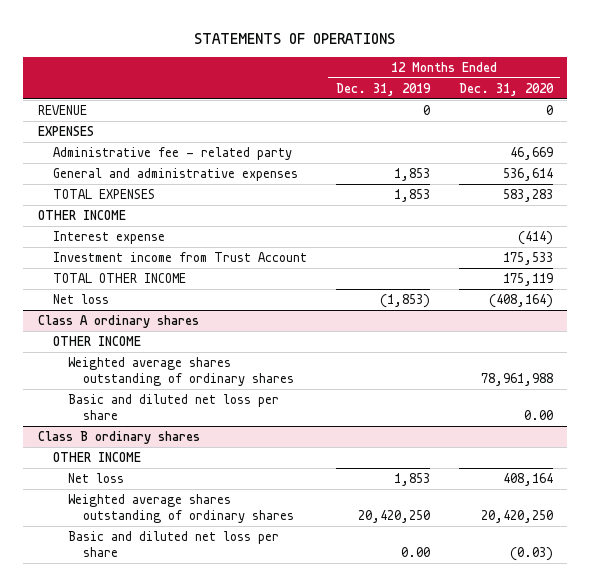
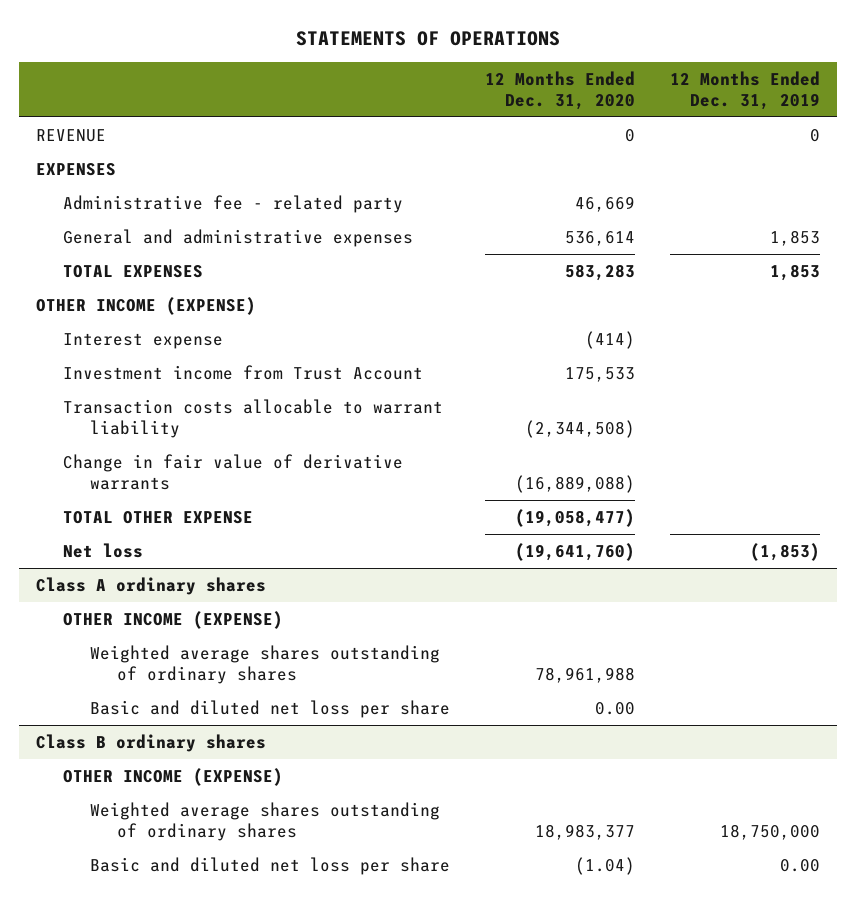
- | 12 Months Ended Dec. 31, 2019 | 12 Months Ended Dec. 31, 2020
+ | 12 Months Ended Dec. 31, 2020 | 12 Months Ended Dec. 31, 2019
- OTHER INCOME
+ OTHER INCOME (EXPENSE)
- TOTAL OTHER INCOME | | 175,119
- Net loss | (1,853) | (408,164)
+ Transaction costs allocable to warrant liability | (2,344,508) |
+ Change in fair value of derivative warrants | (16,889,088) |
+ TOTAL OTHER EXPENSE | (19,058,477) |
+ Net loss | (19,641,760) | (1,853)
@ Class A ordinary shares
- OTHER INCOME
+ OTHER INCOME (EXPENSE)
@ Class B ordinary shares
- OTHER INCOME
- Net loss | 1,853 | 408,164
- Weighted average shares outstanding of ordinary shares | 20,420,250 | 20,420,250
- Basic and diluted net loss per share | 0.00 | (0.03)
+ OTHER INCOME (EXPENSE)
+ Weighted average shares outstanding of ordinary shares | 18,983,377 | 18,750,000
+ Basic and diluted net loss per share | (1.04) | 0.00

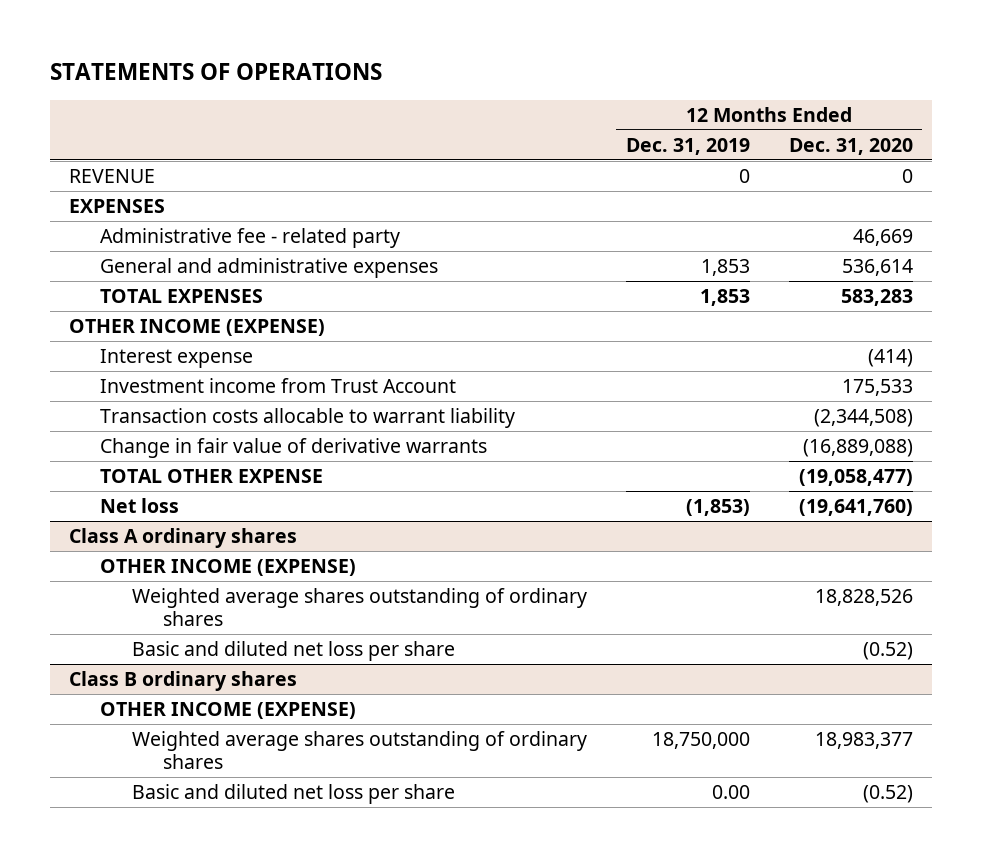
- | 12 Months Ended Dec. 31, 2020 | 12 Months Ended Dec. 31, 2019
+ | 12 Months Ended Dec. 31, 2019 | 12 Months Ended Dec. 31, 2020
@ Class A ordinary shares
- Weighted average shares outstanding of ordinary shares | 78,961,988 |
- Basic and diluted net loss per share | 0.00 |
+ Weighted average shares outstanding of ordinary shares | | 18,828,526
+ Basic and diluted net loss per share | | (0.52)
@ Class B ordinary shares
- Basic and diluted net loss per share | (1.04) | 0.00
+ Basic and diluted net loss per share | 0.00 | (0.52)

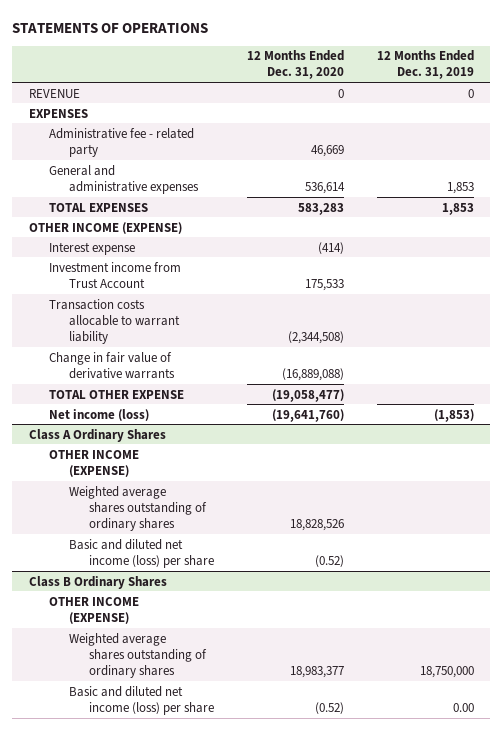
- | 12 Months Ended Dec. 31, 2019 | 12 Months Ended Dec. 31, 2020
+ | 12 Months Ended Dec. 31, 2020 | 12 Months Ended Dec. 31, 2019
- Net loss | (1,853) | (19,641,760)
- Class A ordinary shares
+ Net income (loss) | (19,641,760) | (1,853)
+ Class A Ordinary Shares
- Basic and diluted net loss per share | | (0.52)
- Class B ordinary shares
+ Basic and diluted net income (loss) per share | (0.52) |
+ Class B Ordinary Shares
- Basic and diluted net loss per share | 0.00 | (0.52)
+ Basic and diluted net income (loss) per share | (0.52) | 0.00

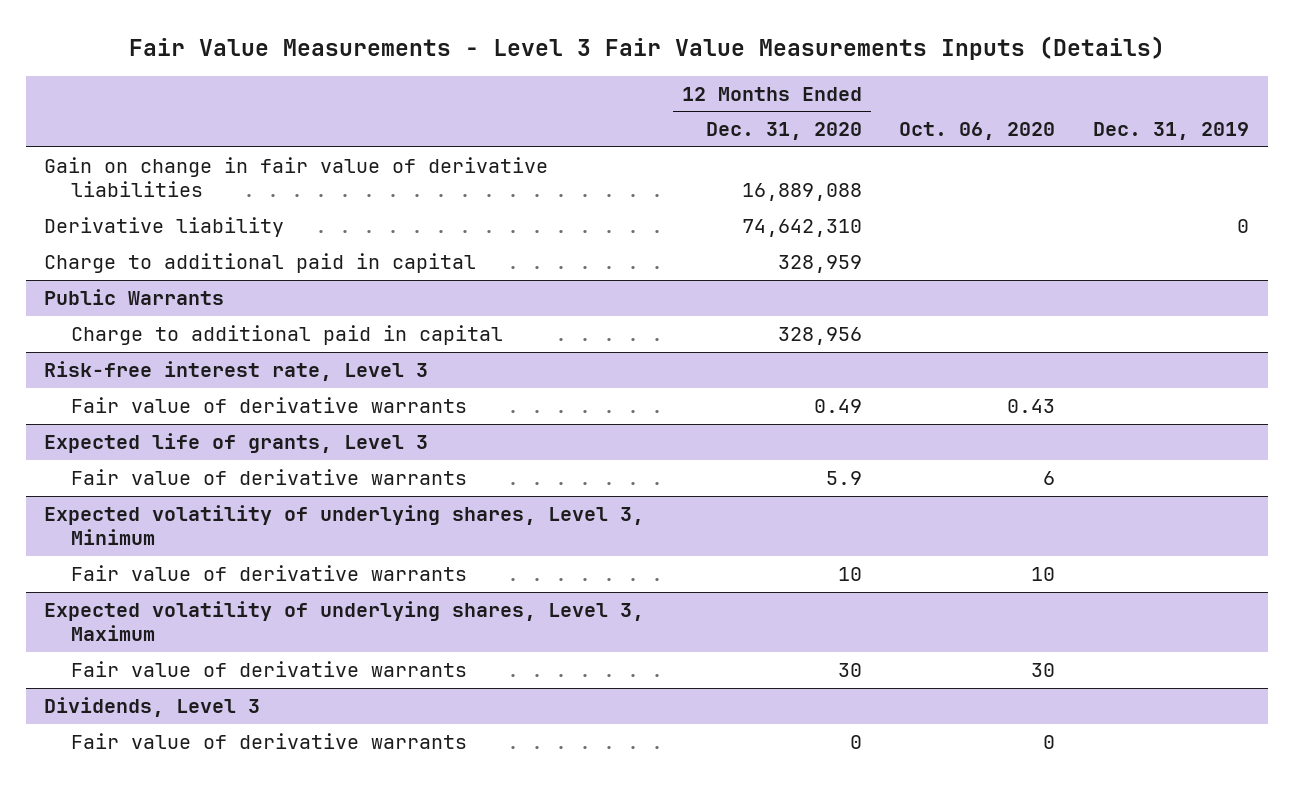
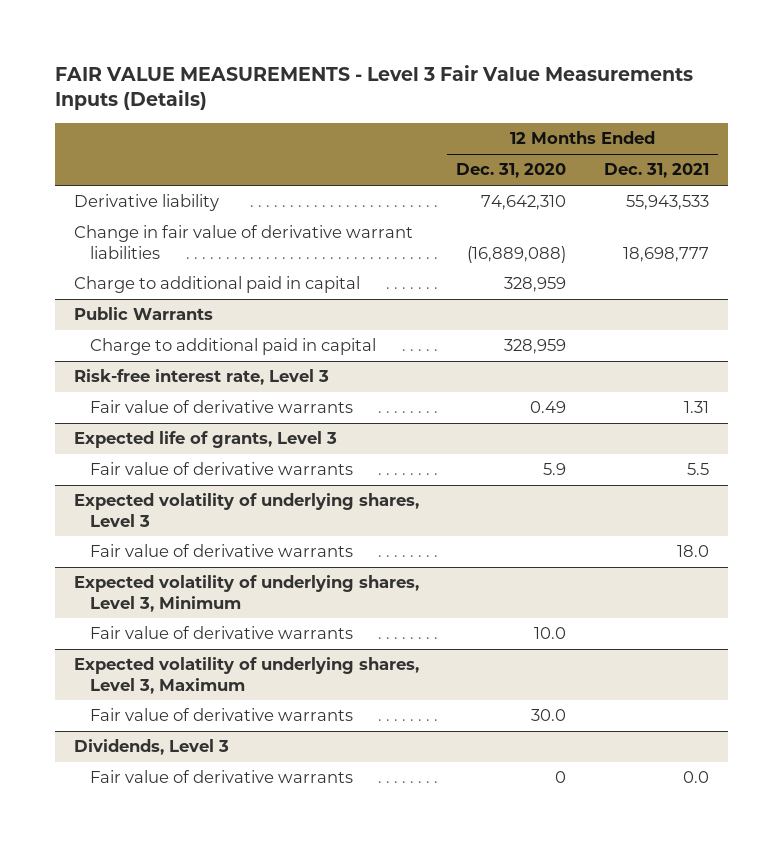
- Fair Value Measurements - Level 3 Fair Value Measurements Inputs (Details)
+ FAIR VALUE MEASUREMENTS - Level 3 Fair Value Measurements Inputs (Details)
- | 12 Months Ended Dec. 31, 2020 | Oct. 06, 2020 | Dec. 31, 2019
+ | 12 Months Ended Dec. 31, 2020 | 12 Months Ended Dec. 31, 2021
- Gain on change in fair value of derivative liabilities | 16,889,088 | |
+ Change in fair value of derivative warrant liabilities | (16,889,088) | 18,698,777
@ Public Warrants
- Charge to additional paid in capital | 328,956 | |
+ Charge to additional paid in capital | 328,959 |
+ Expected volatility of underlying shares, Level 3
+ Fair value of derivative warrants | | 18.0
@ Expected volatility of underlying shares, Level 3, Minimum
- Fair value of derivative warrants | 10 | 10 |
+ Fair value of derivative warrants | 10.0 |
@ Expected volatility of underlying shares, Level 3, Maximum
- Fair value of derivative warrants | 30 | 30 |
+ Fair value of derivative warrants | 30.0 |

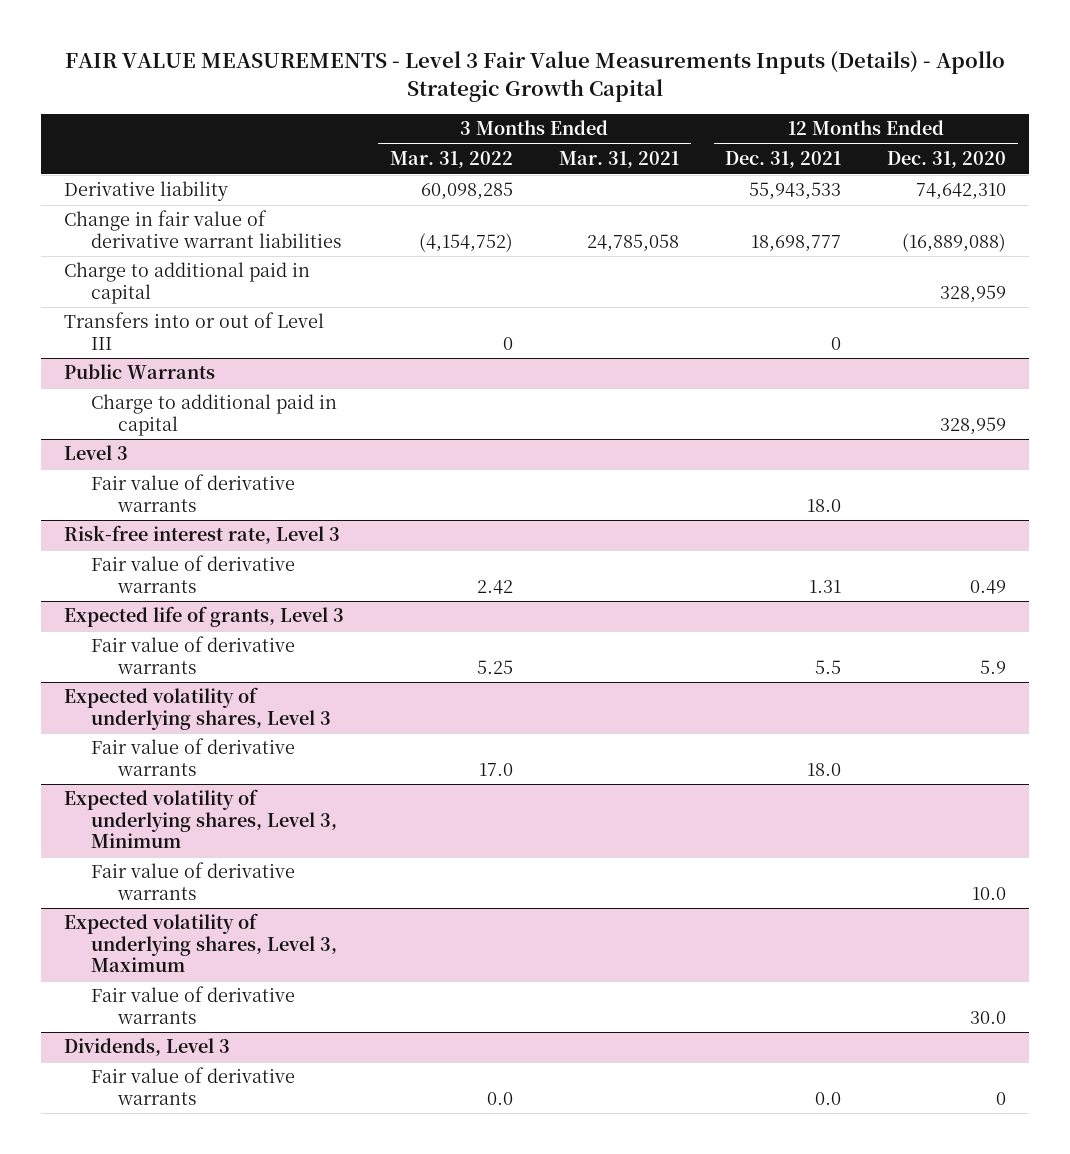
- FAIR VALUE MEASUREMENTS - Level 3 Fair Value Measurements Inputs (Details)
+ FAIR VALUE MEASUREMENTS - Level 3 Fair Value Measurements Inputs (Details) - Apollo Strategic Growth Capital
- | 12 Months Ended Dec. 31, 2020 | 12 Months Ended Dec. 31, 2021
+ | 3 Months Ended Mar. 31, 2022 | 3 Months Ended Mar. 31, 2021 | 12 Months Ended Dec. 31, 2021 | 12 Months Ended Dec. 31, 2020
+ Transfers into or out of Level III | 0 | | 0 |
+ Level 3
+ Fair value of derivative warrants | | | 18.0 |

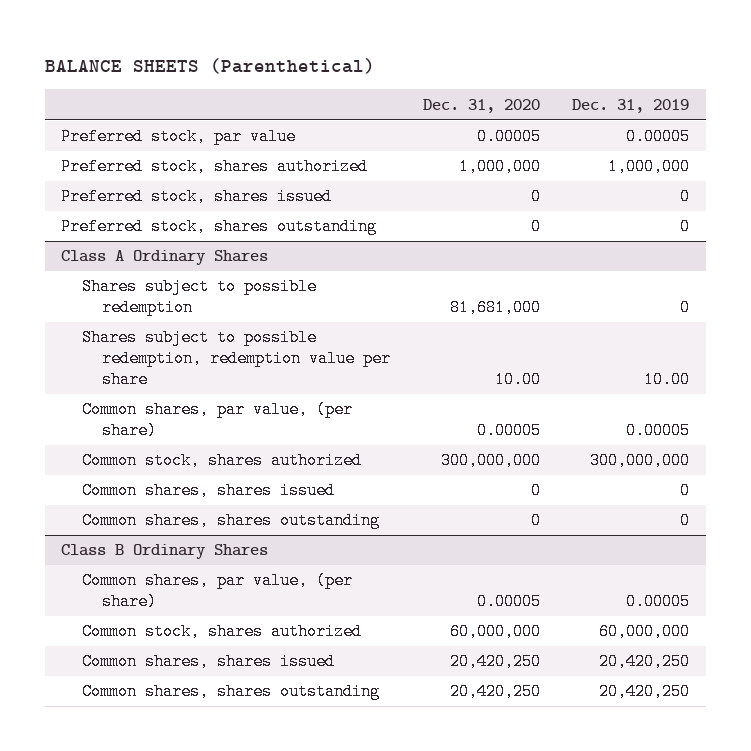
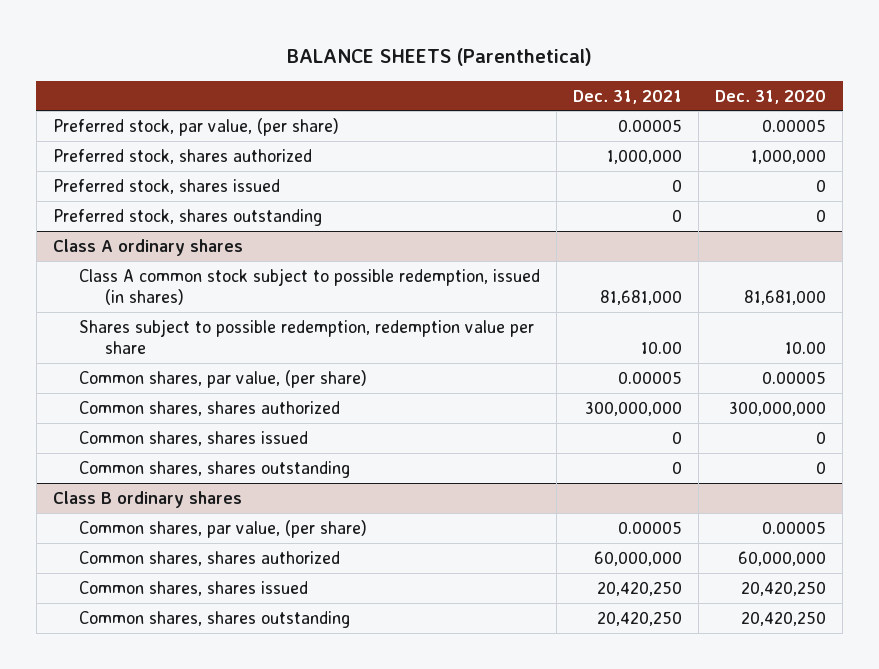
- | Dec. 31, 2020 | Dec. 31, 2019
+ | Dec. 31, 2021 | Dec. 31, 2020
- Preferred stock, par value | 0.00005 | 0.00005
+ Preferred stock, par value, (per share) | 0.00005 | 0.00005
- Class A Ordinary Shares
- Shares subject to possible redemption | 81,681,000 | 0
+ Class A ordinary shares
+ Class A common stock subject to possible redemption, issued (in shares) | 81,681,000 | 81,681,000
- Common stock, shares authorized | 300,000,000 | 300,000,000
+ Common shares, shares authorized | 300,000,000 | 300,000,000
- Class B Ordinary Shares
+ Class B ordinary shares
- Common stock, shares authorized | 60,000,000 | 60,000,000
+ Common shares, shares authorized | 60,000,000 | 60,000,000

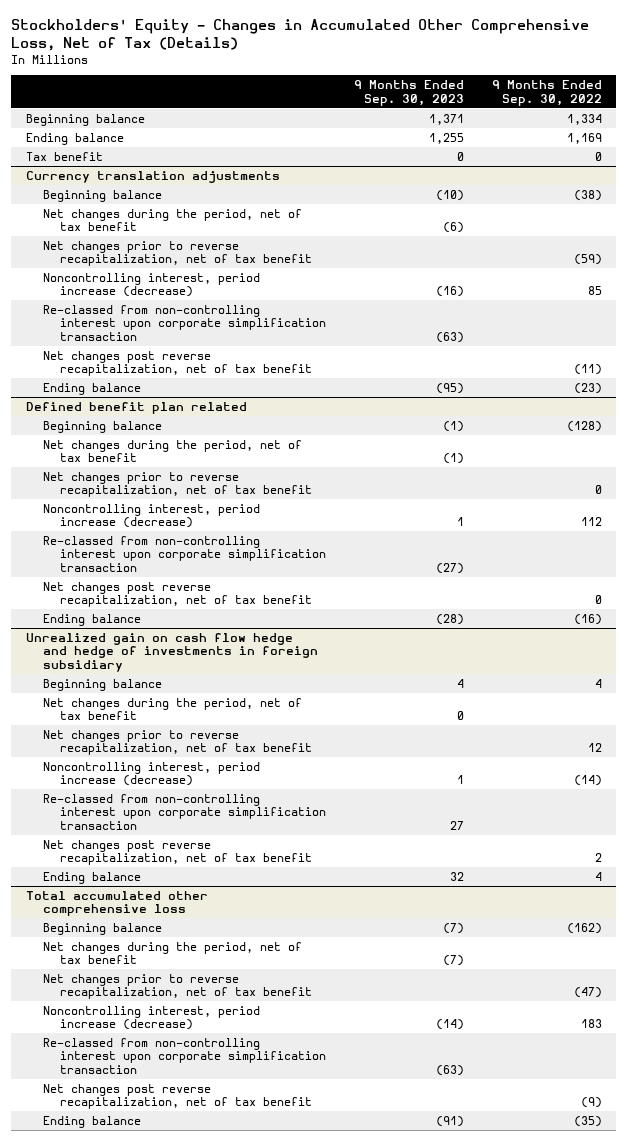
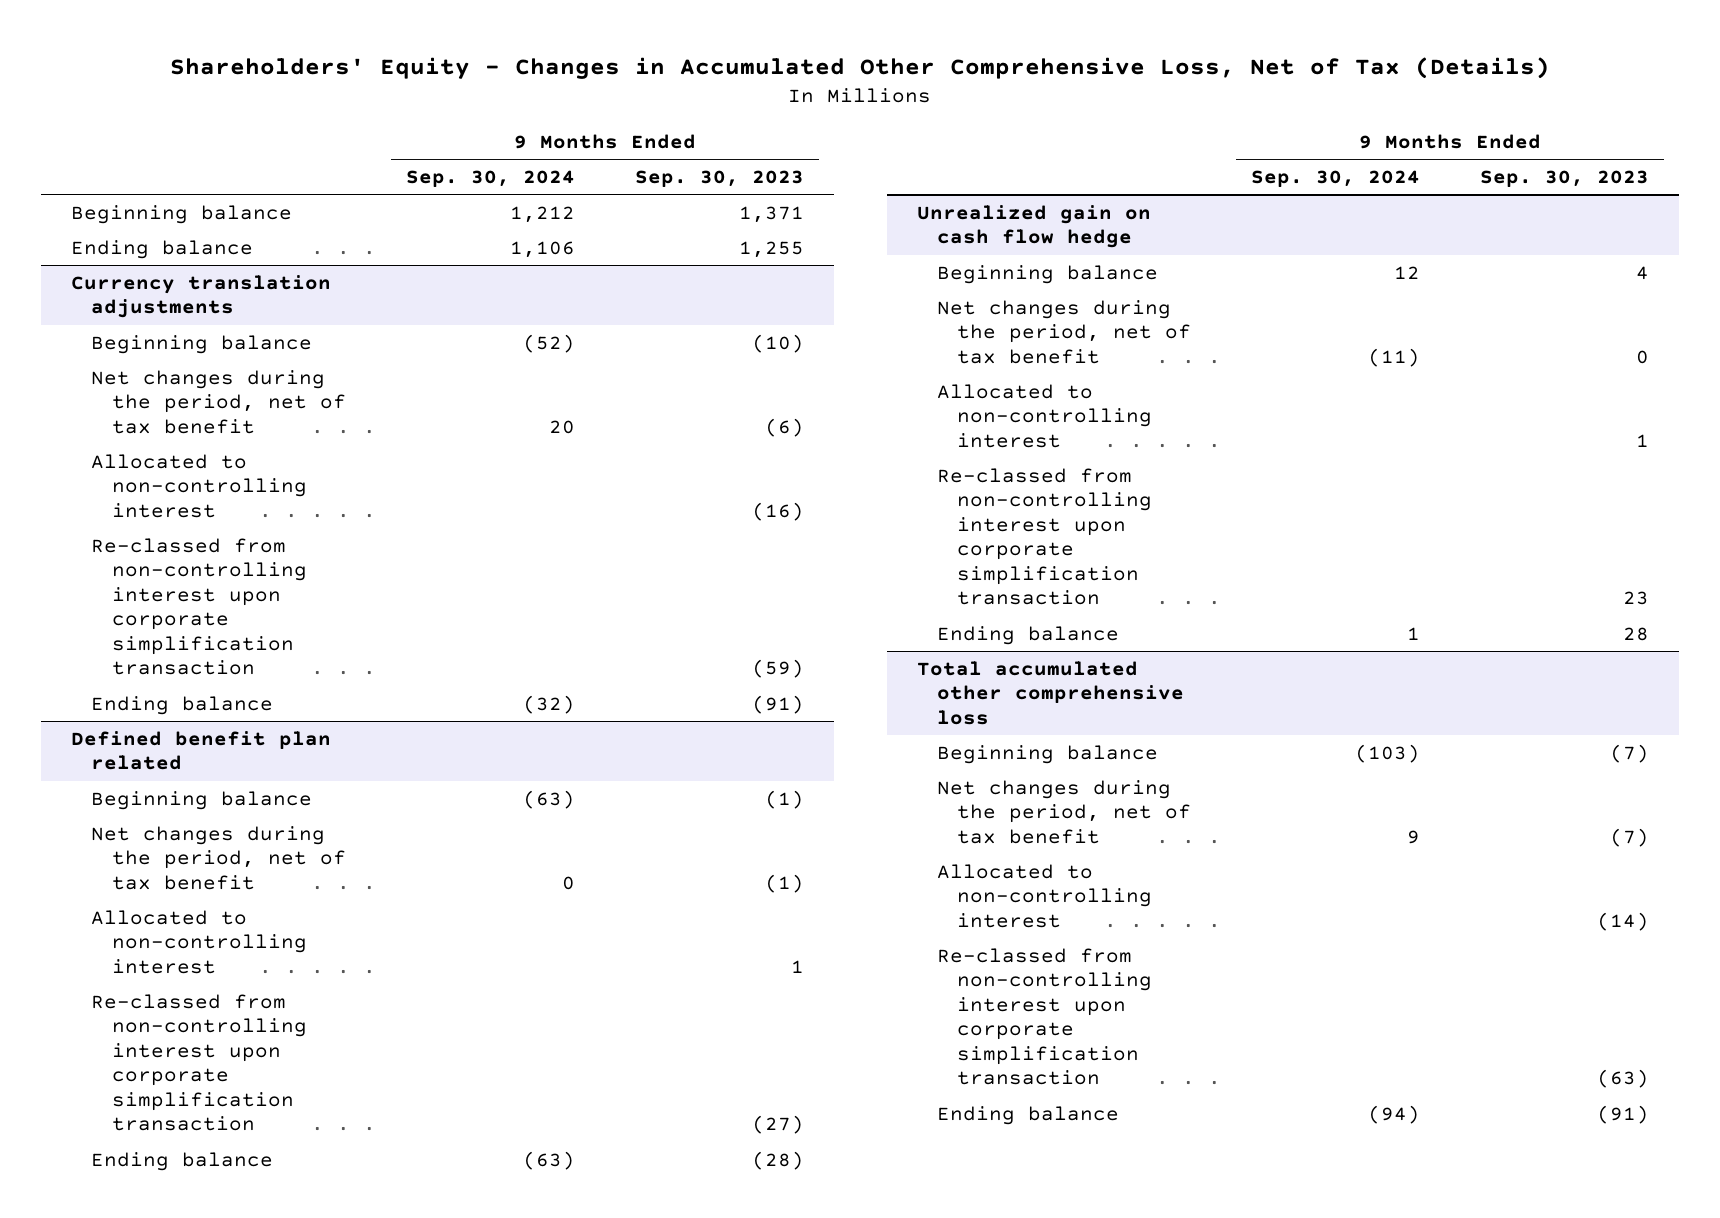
- Stockholders' Equity - Changes in Accumulated Other Comprehensive Loss, Net of Tax (Details)
+ Shareholders' Equity - Changes in Accumulated Other Comprehensive Loss, Net of Tax (Details)
- | 9 Months Ended Sep. 30, 2023 | 9 Months Ended Sep. 30, 2022
+ | 9 Months Ended Sep. 30, 2024 | 9 Months Ended Sep. 30, 2023
- Tax benefit | 0 | 0
@ Currency translation adjustments
- Net changes prior to reverse recapitalization, net of tax benefit | | (59)
- Noncontrolling interest, period increase (decrease) | (16) | 85
- Re-classed from non-controlling interest upon corporate simplification transaction | (63) |
- Net changes post reverse recapitalization, net of tax benefit | | (11)
- Ending balance | (95) | (23)
+ Allocated to non-controlling interest | | (16)
+ Re-classed from non-controlling interest upon corporate simplification transaction | | (59)
+ Ending balance | (32) | (91)
@ Defined benefit plan related
- Net changes prior to reverse recapitalization, net of tax benefit | | 0
- Noncontrolling interest, period increase (decrease) | 1 | 112
+ Allocated to non-controlling interest | | 1
- Net changes post reverse recapitalization, net of tax benefit | | 0
- Unrealized gain on cash flow hedge and hedge of investments in foreign subsidiary
+ Unrealized gain on cash flow hedge
- Net changes prior to reverse recapitalization, net of tax benefit | | 12
- Noncontrolling interest, period increase (decrease) | 1 | (14)
- Re-classed from non-controlling interest upon corporate simplification transaction | 27 |
- Net changes post reverse recapitalization, net of tax benefit | | 2
- Ending balance | 32 | 4
+ Allocated to non-controlling interest | | 1
+ Re-classed from non-controlling interest upon corporate simplification transaction | | 23
+ Ending balance | 1 | 28
@ Total accumulated other comprehensive loss
- Net changes prior to reverse recapitalization, net of tax benefit | | (47)
- Noncontrolling interest, period increase (decrease) | (14) | 183
+ Allocated to non-controlling interest | | (14)
- Net changes post reverse recapitalization, net of tax benefit | | (9)

